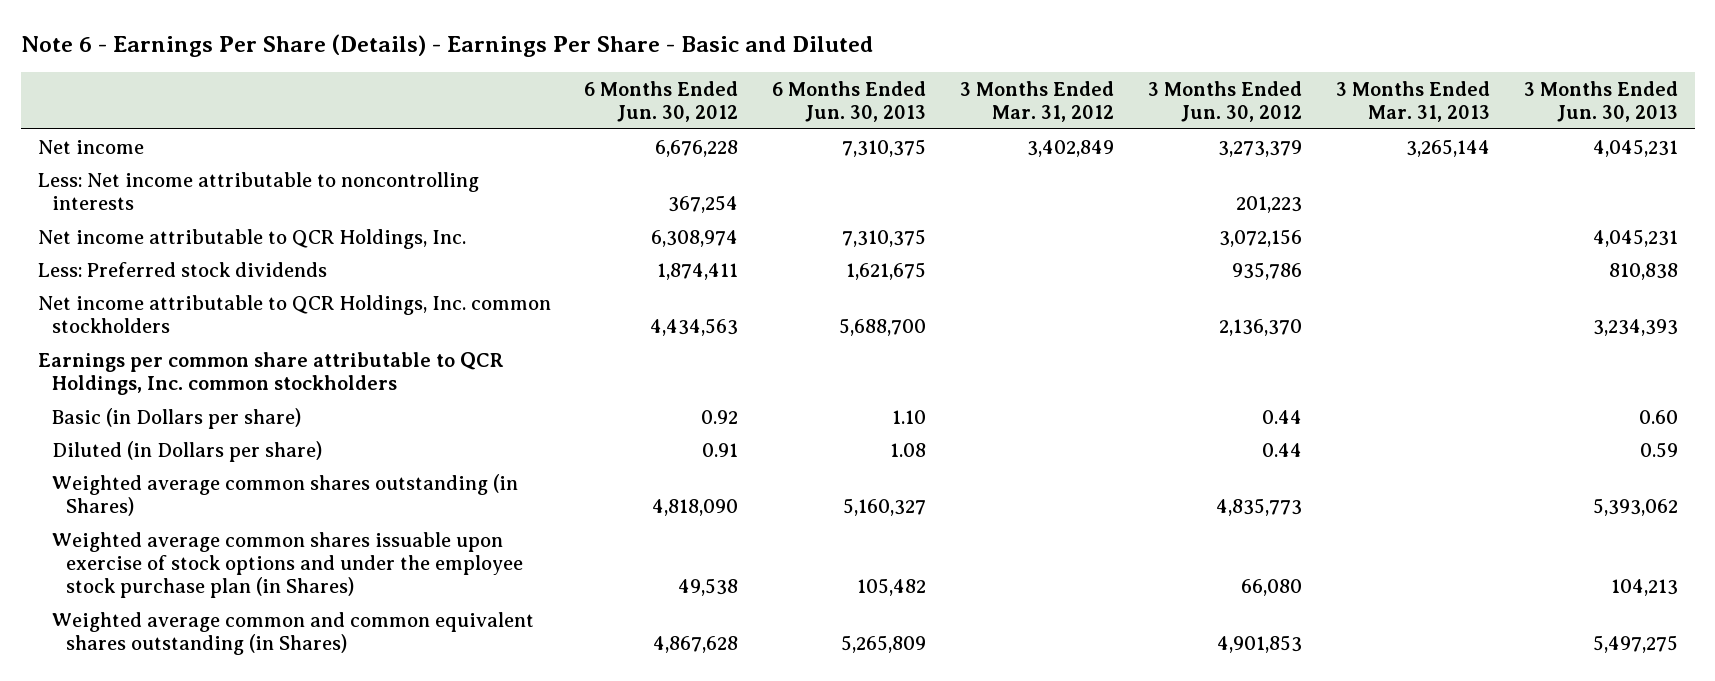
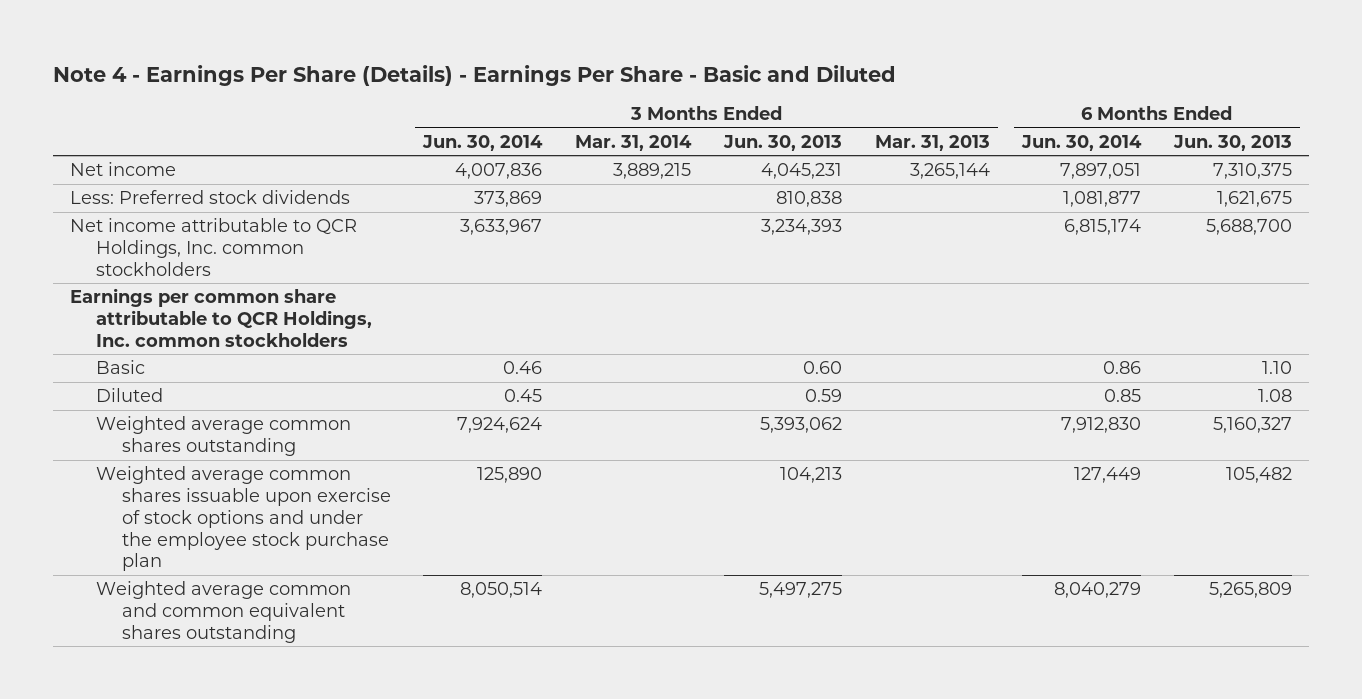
- Note 6 - Earnings Per Share (Details) - Earnings Per Share - Basic and Diluted
+ Note 4 - Earnings Per Share (Details) - Earnings Per Share - Basic and Diluted
- | 6 Months Ended Jun. 30, 2012 | 6 Months Ended Jun. 30, 2013 | 3 Months Ended Mar. 31, 2012 | 3 Months Ended Jun. 30, 2012 | 3 Months Ended Mar. 31, 2013 | 3 Months Ended Jun. 30, 2013
+ | 3 Months Ended Jun. 30, 2014 | 3 Months Ended Mar. 31, 2014 | 3 Months Ended Jun. 30, 2013 | 3 Months Ended Mar. 31, 2013 | 6 Months Ended Jun. 30, 2014 | 6 Months Ended Jun. 30, 2013
- Less: Net income attributable to noncontrolling interests | 367,254 | | | 201,223 | |
- Net income attributable to QCR Holdings, Inc. | 6,308,974 | 7,310,375 | | 3,072,156 | | 4,045,231
- Basic (in Dollars per share) | 0.92 | 1.10 | | 0.44 | | 0.60
- Diluted (in Dollars per share) | 0.91 | 1.08 | | 0.44 | | 0.59
- Weighted average common shares outstanding (in Shares) | 4,818,090 | 5,160,327 | | 4,835,773 | | 5,393,062
- Weighted average common shares issuable upon exercise of stock options and under the employee stock purchase plan (in Shares) | 49,538 | 105,482 | | 66,080 | | 104,213
- Weighted average common and common equivalent shares outstanding (in Shares) | 4,867,628 | 5,265,809 | | 4,901,853 | | 5,497,275
+ Basic | 0.46 | | 0.60 | | 0.86 | 1.10
+ Diluted | 0.45 | | 0.59 | | 0.85 | 1.08
+ Weighted average common shares outstanding | 7,924,624 | | 5,393,062 | | 7,912,830 | 5,160,327
+ Weighted average common shares issuable upon exercise of stock options and under the employee stock purchase plan | 125,890 | | 104,213 | | 127,449 | 105,482
+ Weighted average common and common equivalent shares outstanding | 8,050,514 | | 5,497,275 | | 8,040,279 | 5,265,809

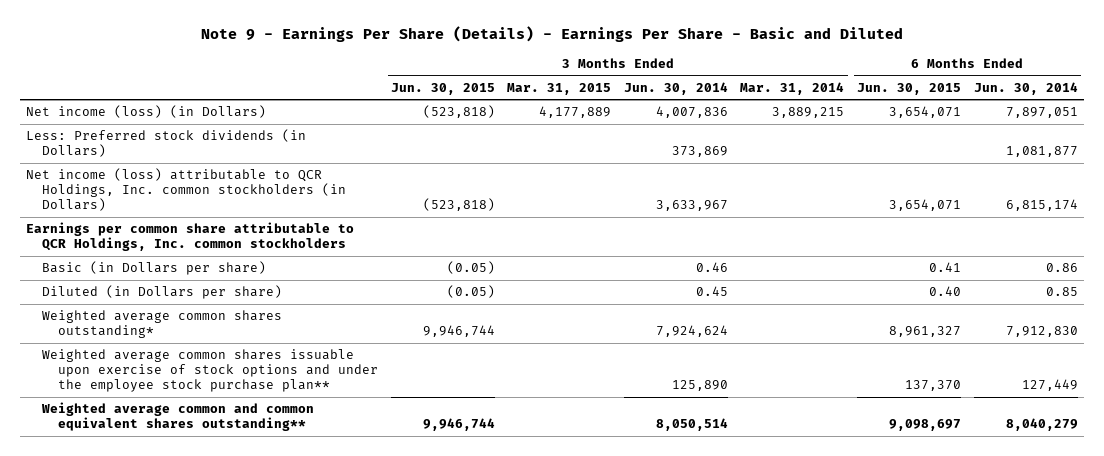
- Note 4 - Earnings Per Share (Details) - Earnings Per Share - Basic and Diluted
+ Note 9 - Earnings Per Share (Details) - Earnings Per Share - Basic and Diluted
- | 3 Months Ended Jun. 30, 2014 | 3 Months Ended Mar. 31, 2014 | 3 Months Ended Jun. 30, 2013 | 3 Months Ended Mar. 31, 2013 | 6 Months Ended Jun. 30, 2014 | 6 Months Ended Jun. 30, 2013
+ | 3 Months Ended Jun. 30, 2015 | 3 Months Ended Mar. 31, 2015 | 3 Months Ended Jun. 30, 2014 | 3 Months Ended Mar. 31, 2014 | 6 Months Ended Jun. 30, 2015 | 6 Months Ended Jun. 30, 2014
- Net income | 4,007,836 | 3,889,215 | 4,045,231 | 3,265,144 | 7,897,051 | 7,310,375
- Less: Preferred stock dividends | 373,869 | | 810,838 | | 1,081,877 | 1,621,675
- Net income attributable to QCR Holdings, Inc. common stockholders | 3,633,967 | | 3,234,393 | | 6,815,174 | 5,688,700
+ Net income (loss) (in Dollars) | (523,818) | 4,177,889 | 4,007,836 | 3,889,215 | 3,654,071 | 7,897,051
+ Less: Preferred stock dividends (in Dollars) | | | 373,869 | | | 1,081,877
+ Net income (loss) attributable to QCR Holdings, Inc. common stockholders (in Dollars) | (523,818) | | 3,633,967 | | 3,654,071 | 6,815,174
- Basic | 0.46 | | 0.60 | | 0.86 | 1.10
- Diluted | 0.45 | | 0.59 | | 0.85 | 1.08
- Weighted average common shares outstanding | 7,924,624 | | 5,393,062 | | 7,912,830 | 5,160,327
- Weighted average common shares issuable upon exercise of stock options and under the employee stock purchase plan | 125,890 | | 104,213 | | 127,449 | 105,482
- Weighted average common and common equivalent shares outstanding | 8,050,514 | | 5,497,275 | | 8,040,279 | 5,265,809
+ Basic (in Dollars per share) | (0.05) | | 0.46 | | 0.41 | 0.86
+ Diluted (in Dollars per share) | (0.05) | | 0.45 | | 0.40 | 0.85
+ Weighted average common shares outstanding* | 9,946,744 | | 7,924,624 | | 8,961,327 | 7,912,830
+ Weighted average common shares issuable upon exercise of stock options and under the employee stock purchase plan** | | | 125,890 | | 137,370 | 127,449
+ Weighted average common and common equivalent shares outstanding** | 9,946,744 | | 8,050,514 | | 9,098,697 | 8,040,279

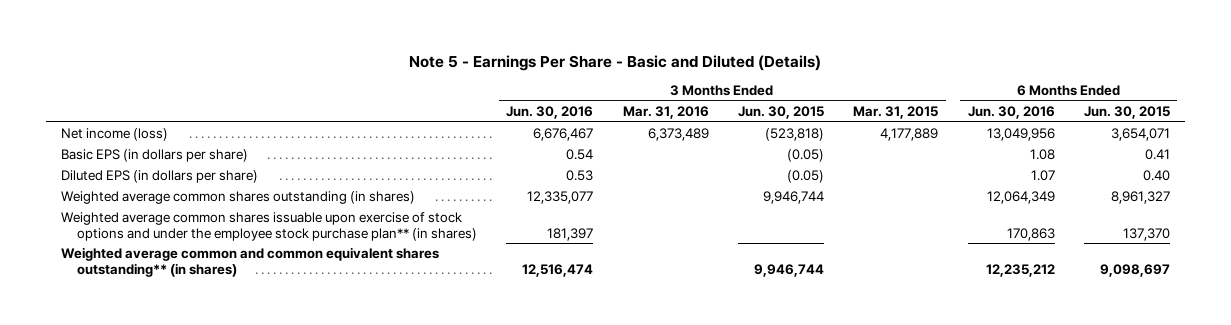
- Note 9 - Earnings Per Share (Details) - Earnings Per Share - Basic and Diluted
+ Note 5 - Earnings Per Share - Basic and Diluted (Details)
- | 3 Months Ended Jun. 30, 2015 | 3 Months Ended Mar. 31, 2015 | 3 Months Ended Jun. 30, 2014 | 3 Months Ended Mar. 31, 2014 | 6 Months Ended Jun. 30, 2015 | 6 Months Ended Jun. 30, 2014
+ | 3 Months Ended Jun. 30, 2016 | 3 Months Ended Mar. 31, 2016 | 3 Months Ended Jun. 30, 2015 | 3 Months Ended Mar. 31, 2015 | 6 Months Ended Jun. 30, 2016 | 6 Months Ended Jun. 30, 2015
- Net income (loss) (in Dollars) | (523,818) | 4,177,889 | 4,007,836 | 3,889,215 | 3,654,071 | 7,897,051
- Less: Preferred stock dividends (in Dollars) | | | 373,869 | | | 1,081,877
- Net income (loss) attributable to QCR Holdings, Inc. common stockholders (in Dollars) | (523,818) | | 3,633,967 | | 3,654,071 | 6,815,174
- Earnings per common share attributable to QCR Holdings, Inc. common stockholders
- Basic (in Dollars per share) | (0.05) | | 0.46 | | 0.41 | 0.86
- Diluted (in Dollars per share) | (0.05) | | 0.45 | | 0.40 | 0.85
- Weighted average common shares outstanding* | 9,946,744 | | 7,924,624 | | 8,961,327 | 7,912,830
- Weighted average common shares issuable upon exercise of stock options and under the employee stock purchase plan** | | | 125,890 | | 137,370 | 127,449
- Weighted average common and common equivalent shares outstanding** | 9,946,744 | | 8,050,514 | | 9,098,697 | 8,040,279
+ Net income (loss) | 6,676,467 | 6,373,489 | (523,818) | 4,177,889 | 13,049,956 | 3,654,071
+ Basic EPS (in dollars per share) | 0.54 | | (0.05) | | 1.08 | 0.41
+ Diluted EPS (in dollars per share) | 0.53 | | (0.05) | | 1.07 | 0.40
+ Weighted average common shares outstanding (in shares) | 12,335,077 | | 9,946,744 | | 12,064,349 | 8,961,327
+ Weighted average common shares issuable upon exercise of stock options and under the employee stock purchase plan** (in shares) | 181,397 | | | | 170,863 | 137,370
+ Weighted average common and common equivalent shares outstanding** (in shares) | 12,516,474 | | 9,946,744 | | 12,235,212 | 9,098,697

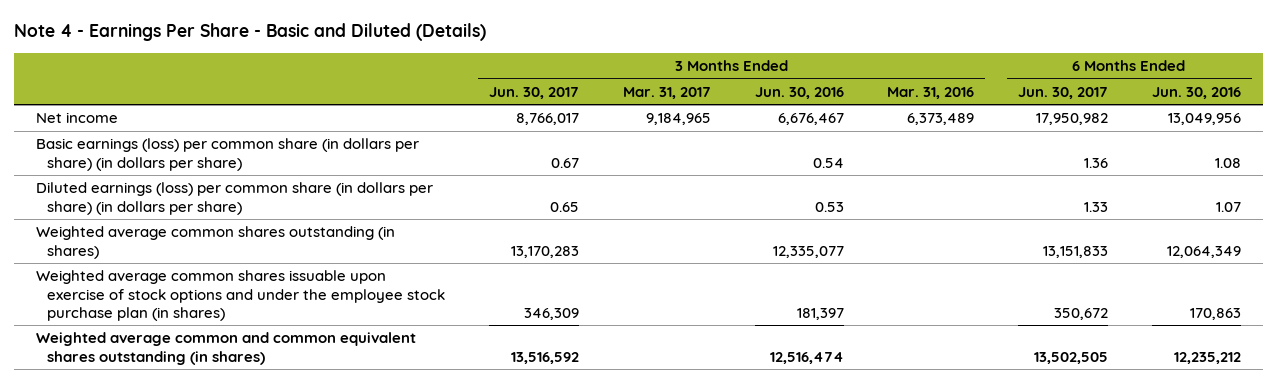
- Note 5 - Earnings Per Share - Basic and Diluted (Details)
+ Note 4 - Earnings Per Share - Basic and Diluted (Details)
- | 3 Months Ended Jun. 30, 2016 | 3 Months Ended Mar. 31, 2016 | 3 Months Ended Jun. 30, 2015 | 3 Months Ended Mar. 31, 2015 | 6 Months Ended Jun. 30, 2016 | 6 Months Ended Jun. 30, 2015
+ | 3 Months Ended Jun. 30, 2017 | 3 Months Ended Mar. 31, 2017 | 3 Months Ended Jun. 30, 2016 | 3 Months Ended Mar. 31, 2016 | 6 Months Ended Jun. 30, 2017 | 6 Months Ended Jun. 30, 2016
- Net income (loss) | 6,676,467 | 6,373,489 | (523,818) | 4,177,889 | 13,049,956 | 3,654,071
- Basic EPS (in dollars per share) | 0.54 | | (0.05) | | 1.08 | 0.41
- Diluted EPS (in dollars per share) | 0.53 | | (0.05) | | 1.07 | 0.40
+ Net income | 8,766,017 | 9,184,965 | 6,676,467 | 6,373,489 | 17,950,982 | 13,049,956
+ Basic earnings (loss) per common share (in dollars per share) (in dollars per share) | 0.67 | | 0.54 | | 1.36 | 1.08
+ Diluted earnings (loss) per common share (in dollars per share) (in dollars per share) | 0.65 | | 0.53 | | 1.33 | 1.07
- Weighted average common shares issuable upon exercise of stock options and under the employee stock purchase plan** (in shares) | 181,397 | | | | 170,863 | 137,370
- Weighted average common and common equivalent shares outstanding** (in shares) | 12,516,474 | | 9,946,744 | | 12,235,212 | 9,098,697
+ Weighted average common shares issuable upon exercise of stock options and under the employee stock purchase plan (in shares) | 346,309 | | 181,397 | | 350,672 | 170,863
+ Weighted average common and common equivalent shares outstanding (in shares) | 13,516,592 | | 12,516,474 | | 13,502,505 | 12,235,212

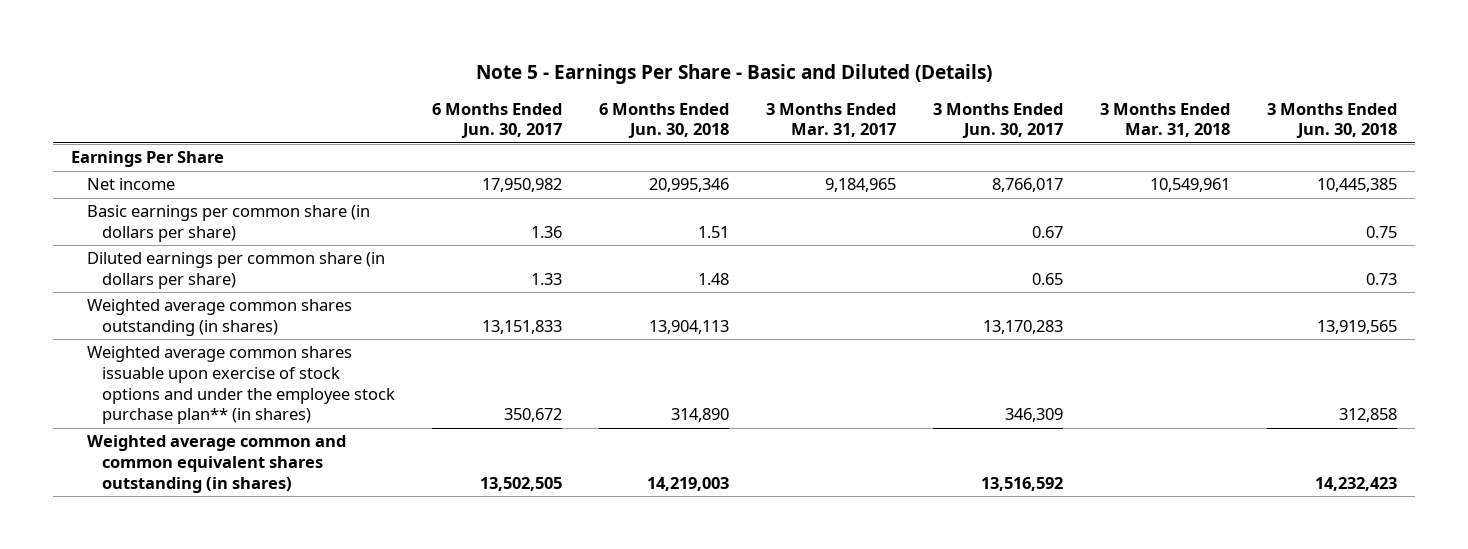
- Note 4 - Earnings Per Share - Basic and Diluted (Details)
+ Note 5 - Earnings Per Share - Basic and Diluted (Details)
- | 3 Months Ended Jun. 30, 2017 | 3 Months Ended Mar. 31, 2017 | 3 Months Ended Jun. 30, 2016 | 3 Months Ended Mar. 31, 2016 | 6 Months Ended Jun. 30, 2017 | 6 Months Ended Jun. 30, 2016
+ | 6 Months Ended Jun. 30, 2017 | 6 Months Ended Jun. 30, 2018 | 3 Months Ended Mar. 31, 2017 | 3 Months Ended Jun. 30, 2017 | 3 Months Ended Mar. 31, 2018 | 3 Months Ended Jun. 30, 2018
+ Earnings Per Share
- Basic earnings (loss) per common share (in dollars per share) (in dollars per share) | 0.67 | | 0.54 | | 1.36 | 1.08
- Diluted earnings (loss) per common share (in dollars per share) (in dollars per share) | 0.65 | | 0.53 | | 1.33 | 1.07
+ Basic earnings per common share (in dollars per share) | 1.36 | 1.51 | | 0.67 | | 0.75
+ Diluted earnings per common share (in dollars per share) | 1.33 | 1.48 | | 0.65 | | 0.73
- Weighted average common shares issuable upon exercise of stock options and under the employee stock purchase plan (in shares) | 346,309 | | 181,397 | | 350,672 | 170,863
+ Weighted average common shares issuable upon exercise of stock options and under the employee stock purchase plan** (in shares) | 350,672 | 314,890 | | 346,309 | | 312,858

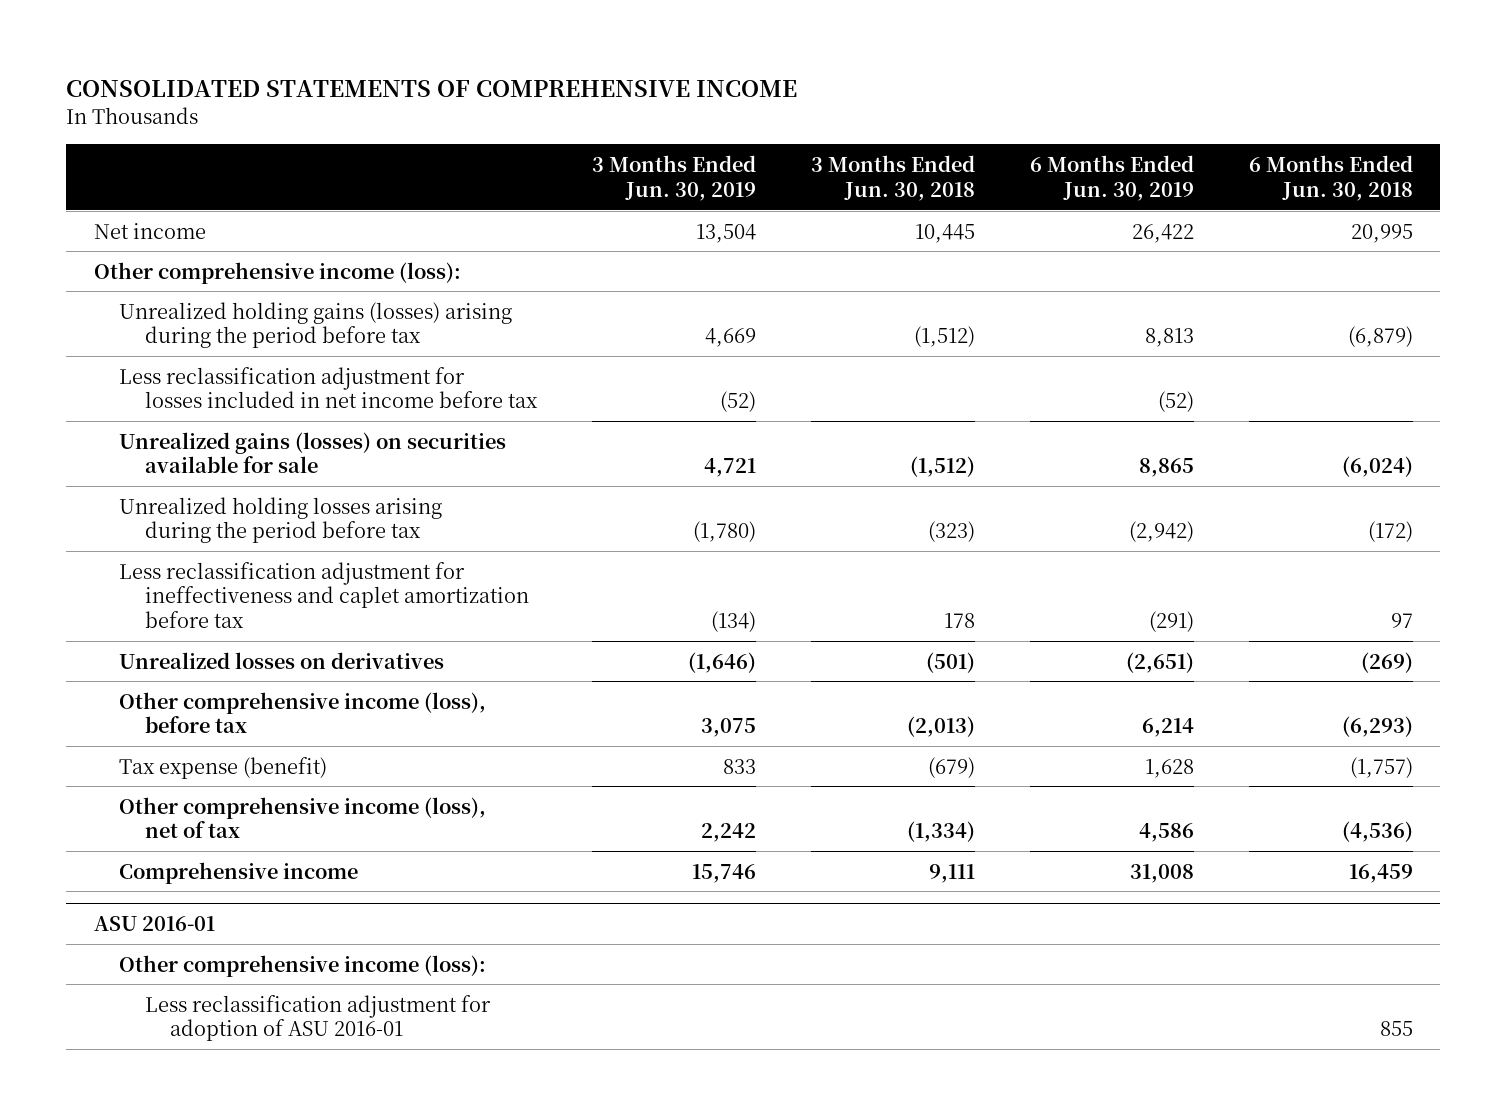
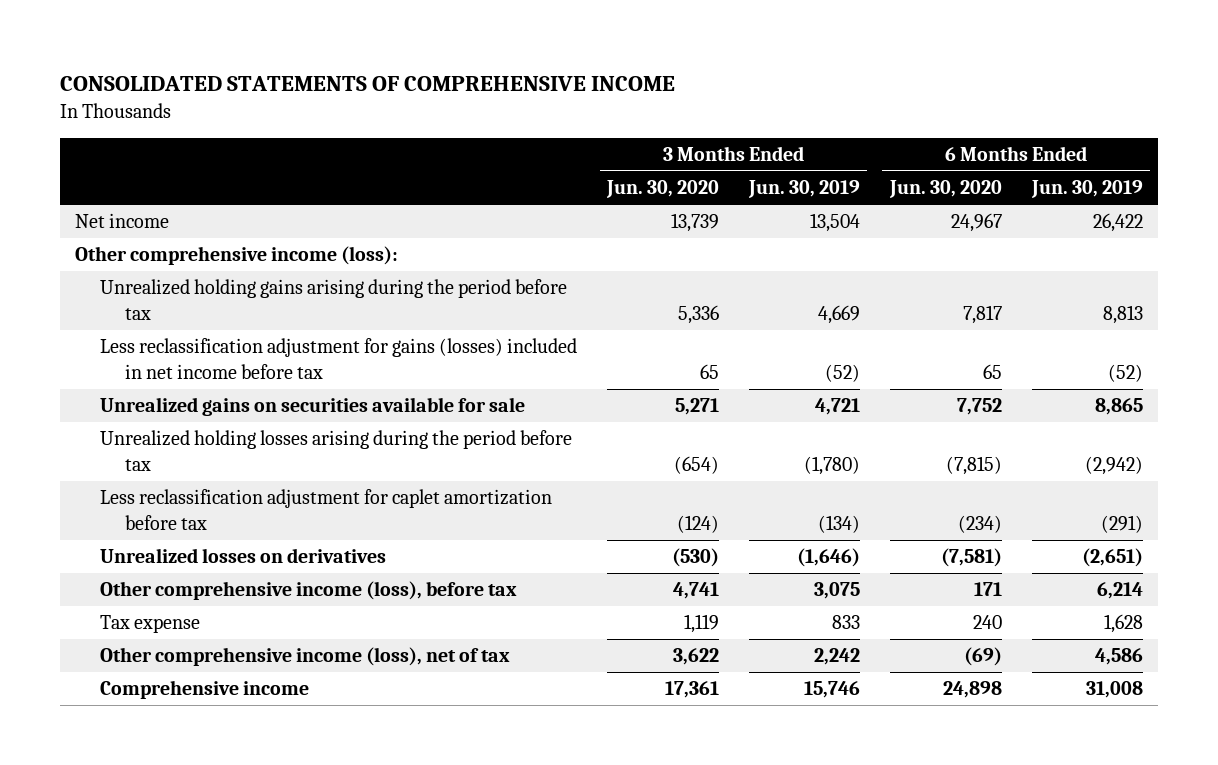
- | 3 Months Ended Jun. 30, 2019 | 3 Months Ended Jun. 30, 2018 | 6 Months Ended Jun. 30, 2019 | 6 Months Ended Jun. 30, 2018
+ | 3 Months Ended Jun. 30, 2020 | 3 Months Ended Jun. 30, 2019 | 6 Months Ended Jun. 30, 2020 | 6 Months Ended Jun. 30, 2019
- Unrealized holding gains (losses) arising during the period before tax | 4,669 | (1,512) | 8,813 | (6,879)
- Less reclassification adjustment for losses included in net income before tax | (52) | | (52) |
- Unrealized gains (losses) on securities available for sale | 4,721 | (1,512) | 8,865 | (6,024)
+ Unrealized holding gains arising during the period before tax | 5,336 | 4,669 | 7,817 | 8,813
+ Less reclassification adjustment for gains (losses) included in net income before tax | 65 | (52) | 65 | (52)
+ Unrealized gains on securities available for sale | 5,271 | 4,721 | 7,752 | 8,865
- Less reclassification adjustment for ineffectiveness and caplet amortization before tax | (134) | 178 | (291) | 97
+ Less reclassification adjustment for caplet amortization before tax | (124) | (134) | (234) | (291)
- Tax expense (benefit) | 833 | (679) | 1,628 | (1,757)
+ Tax expense | 1,119 | 833 | 240 | 1,628
- ASU 2016-01
- Other comprehensive income (loss):
- Less reclassification adjustment for adoption of ASU 2016-01 | | | | 855

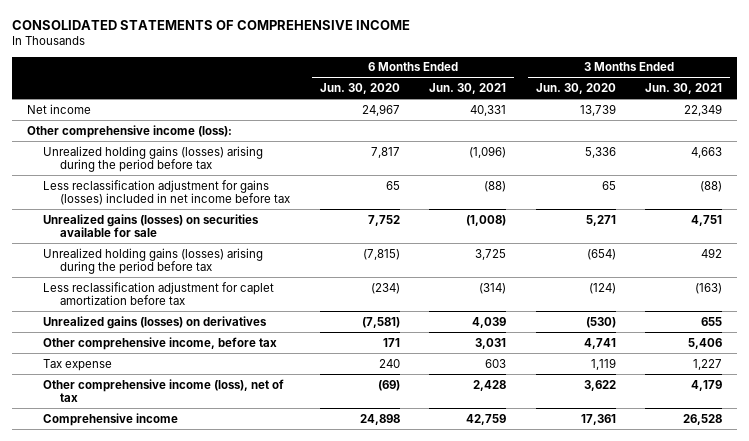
- | 3 Months Ended Jun. 30, 2020 | 3 Months Ended Jun. 30, 2019 | 6 Months Ended Jun. 30, 2020 | 6 Months Ended Jun. 30, 2019
+ | 6 Months Ended Jun. 30, 2020 | 6 Months Ended Jun. 30, 2021 | 3 Months Ended Jun. 30, 2020 | 3 Months Ended Jun. 30, 2021
- Unrealized holding gains arising during the period before tax | 5,336 | 4,669 | 7,817 | 8,813
+ Unrealized holding gains (losses) arising during the period before tax | 7,817 | (1,096) | 5,336 | 4,663
- Unrealized gains on securities available for sale | 5,271 | 4,721 | 7,752 | 8,865
- Unrealized holding losses arising during the period before tax | (654) | (1,780) | (7,815) | (2,942)
+ Unrealized gains (losses) on securities available for sale | 7,752 | (1,008) | 5,271 | 4,751
+ Unrealized holding gains (losses) arising during the period before tax | (7,815) | 3,725 | (654) | 492
- Unrealized losses on derivatives | (530) | (1,646) | (7,581) | (2,651)
- Other comprehensive income (loss), before tax | 4,741 | 3,075 | 171 | 6,214
+ Unrealized gains (losses) on derivatives | (7,581) | 4,039 | (530) | 655
+ Other comprehensive income, before tax | 171 | 3,031 | 4,741 | 5,406

